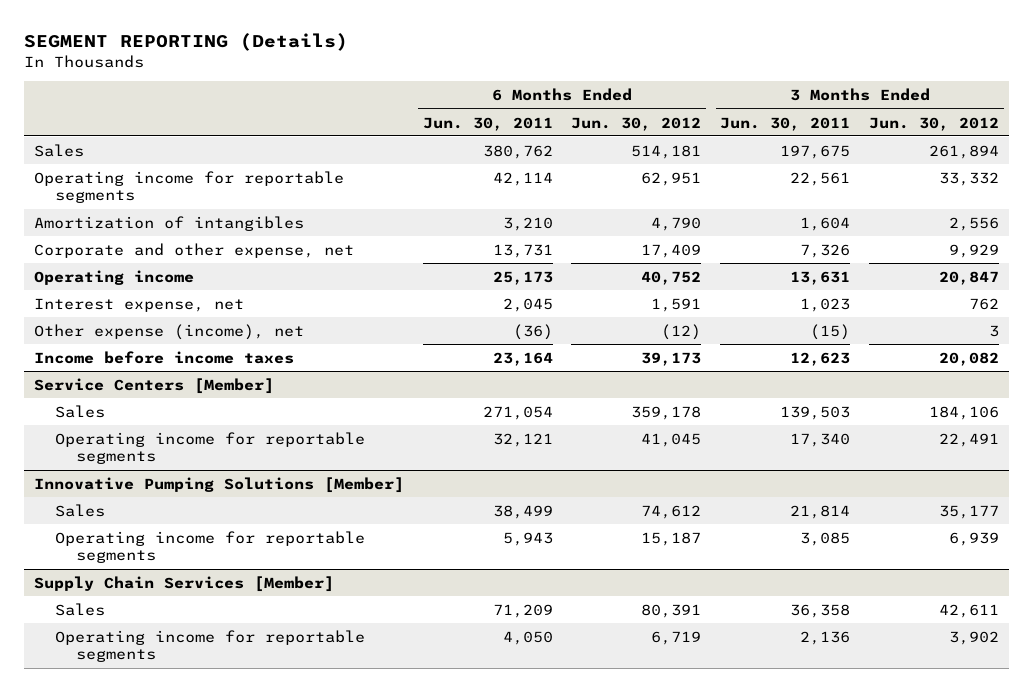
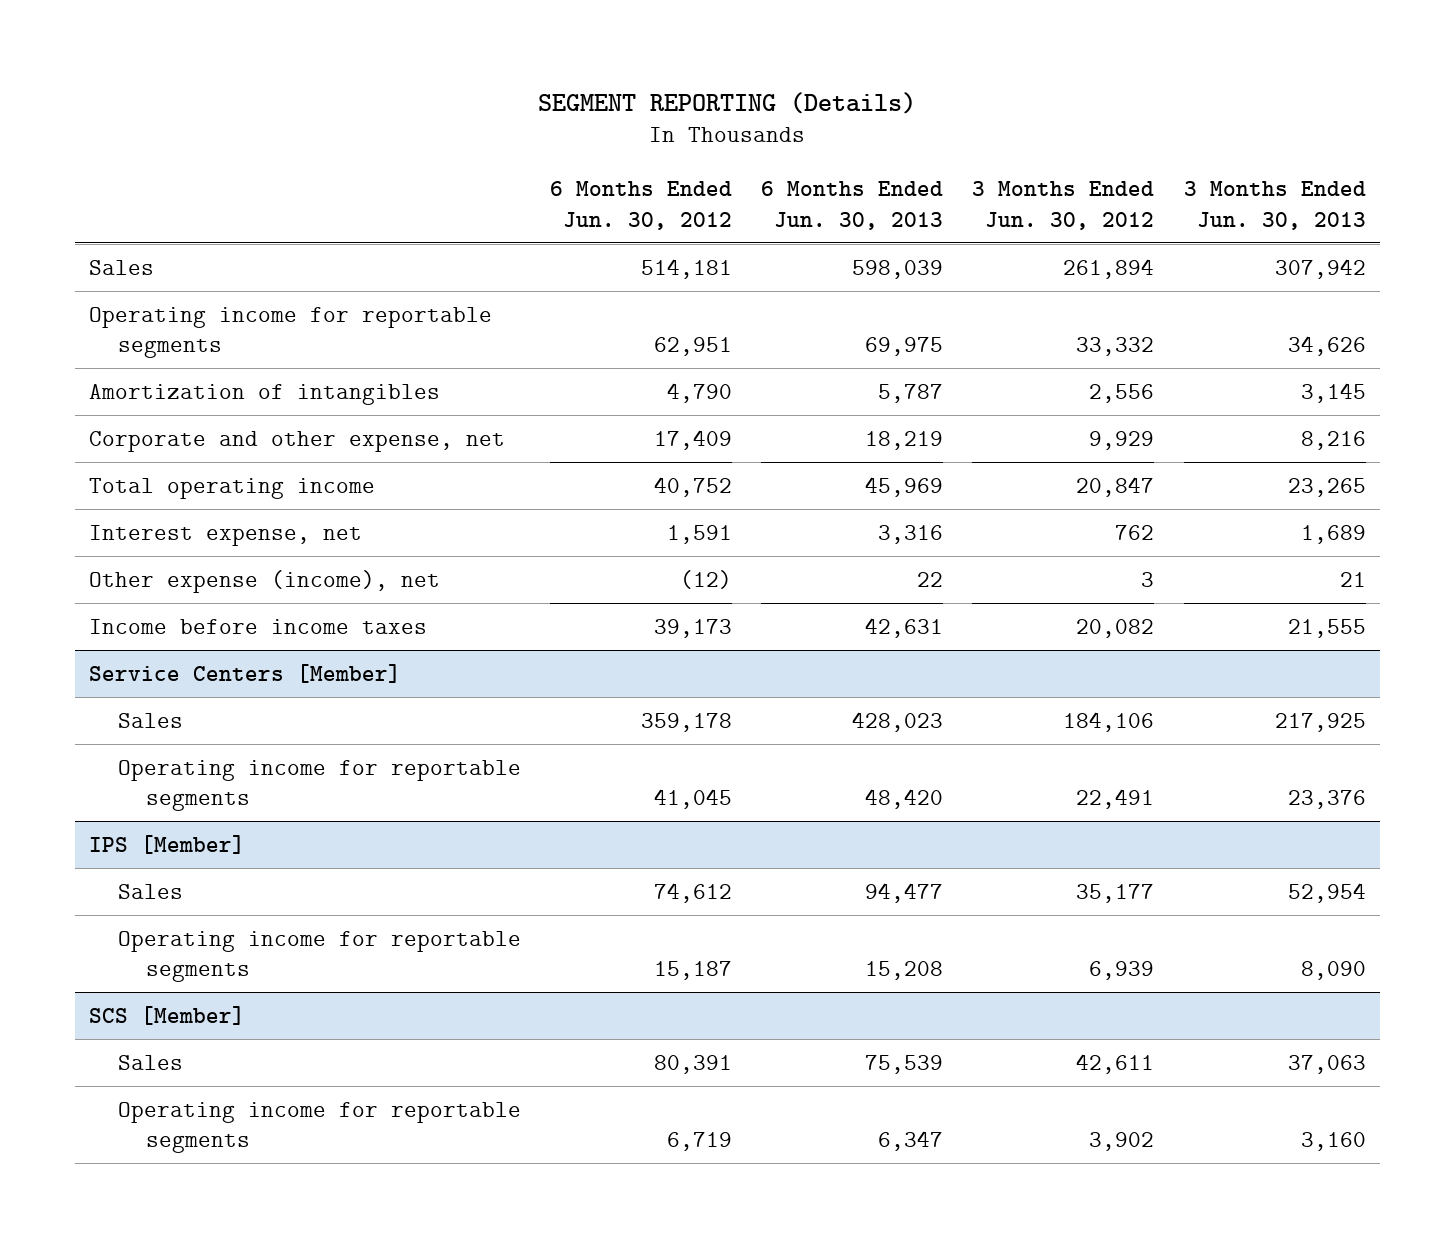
- | 6 Months Ended Jun. 30, 2011 | 6 Months Ended Jun. 30, 2012 | 3 Months Ended Jun. 30, 2011 | 3 Months Ended Jun. 30, 2012
+ | 6 Months Ended Jun. 30, 2012 | 6 Months Ended Jun. 30, 2013 | 3 Months Ended Jun. 30, 2012 | 3 Months Ended Jun. 30, 2013
- Operating income | 25,173 | 40,752 | 13,631 | 20,847
+ Total operating income | 40,752 | 45,969 | 20,847 | 23,265
- Innovative Pumping Solutions [Member]
+ IPS [Member]
- Supply Chain Services [Member]
+ SCS [Member]

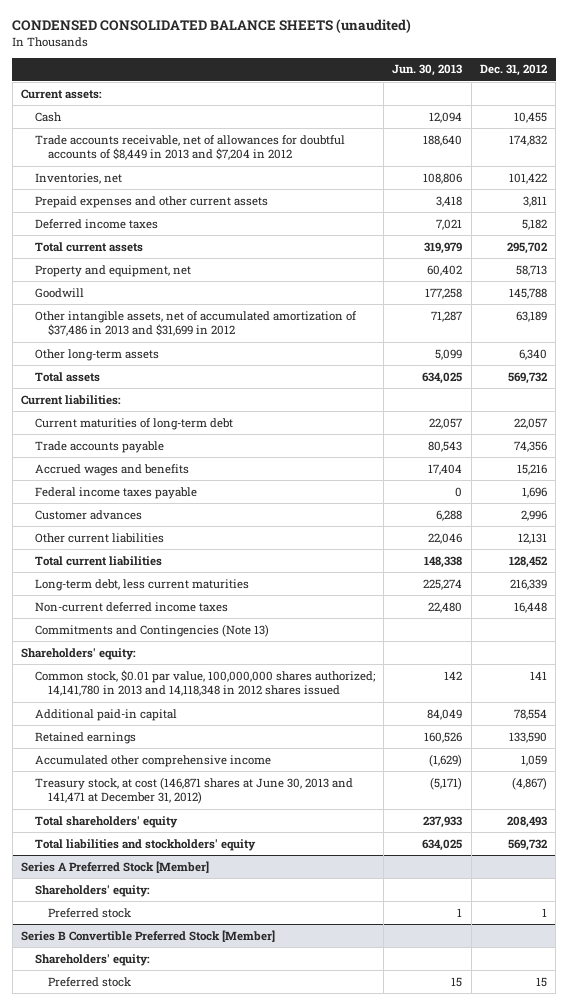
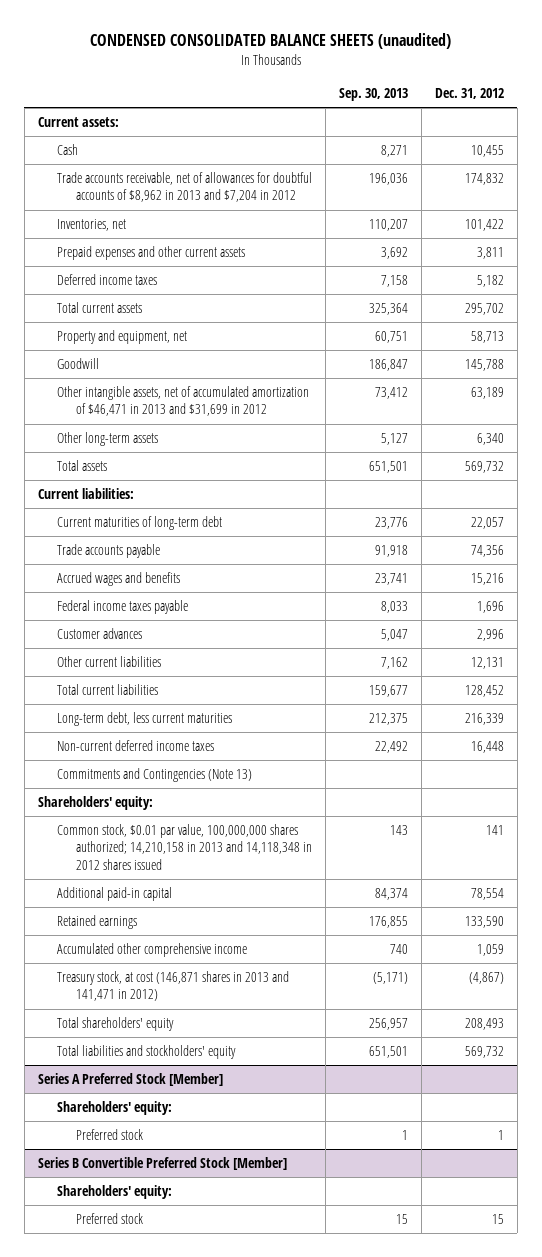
- | Jun. 30, 2013 | Dec. 31, 2012
+ | Sep. 30, 2013 | Dec. 31, 2012
- Trade accounts receivable, net of allowances for doubtful accounts of $8,449 in 2013 and $7,204 in 2012 | 188,640 | 174,832
+ Trade accounts receivable, net of allowances for doubtful accounts of $8,962 in 2013 and $7,204 in 2012 | 196,036 | 174,832
- Other intangible assets, net of accumulated amortization of $37,486 in 2013 and $31,699 in 2012 | 71,287 | 63,189
+ Other intangible assets, net of accumulated amortization of $46,471 in 2013 and $31,699 in 2012 | 73,412 | 63,189
- Common stock, $0.01 par value, 100,000,000 shares authorized; 14,141,780 in 2013 and 14,118,348 in 2012 shares issued | 142 | 141
+ Common stock, $0.01 par value, 100,000,000 shares authorized; 14,210,158 in 2013 and 14,118,348 in 2012 shares issued | 143 | 141
- Treasury stock, at cost (146,871 shares at June 30, 2013 and 141,471 at December 31, 2012) | (5,171) | (4,867)
+ Treasury stock, at cost (146,871 shares in 2013 and 141,471 in 2012) | (5,171) | (4,867)

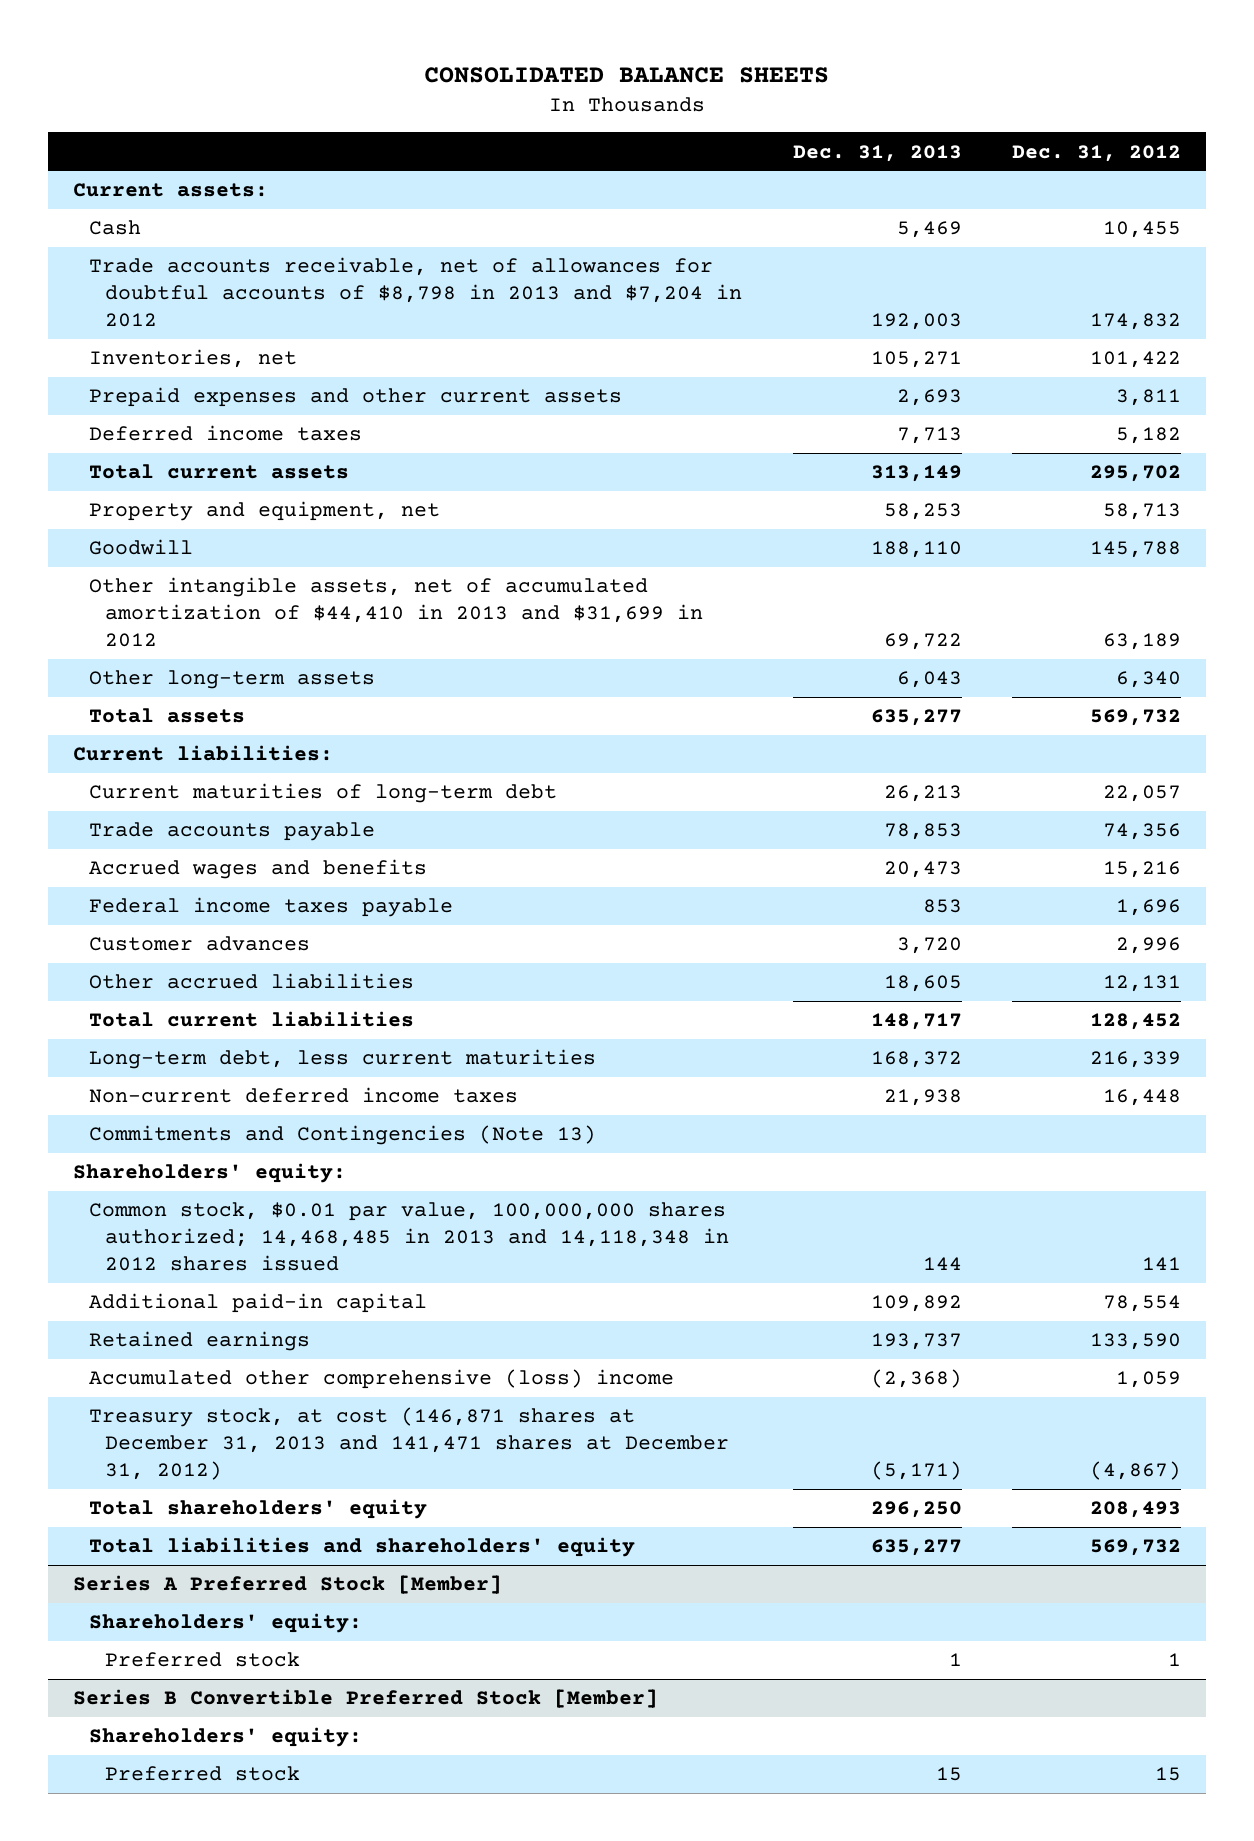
- CONDENSED CONSOLIDATED BALANCE SHEETS (unaudited)
+ CONSOLIDATED BALANCE SHEETS
- | Sep. 30, 2013 | Dec. 31, 2012
+ | Dec. 31, 2013 | Dec. 31, 2012
- Trade accounts receivable, net of allowances for doubtful accounts of $8,962 in 2013 and $7,204 in 2012 | 196,036 | 174,832
+ Trade accounts receivable, net of allowances for doubtful accounts of $8,798 in 2013 and $7,204 in 2012 | 192,003 | 174,832
- Other intangible assets, net of accumulated amortization of $46,471 in 2013 and $31,699 in 2012 | 73,412 | 63,189
+ Other intangible assets, net of accumulated amortization of $44,410 in 2013 and $31,699 in 2012 | 69,722 | 63,189
- Other current liabilities | 7,162 | 12,131
+ Other accrued liabilities | 18,605 | 12,131
- Common stock, $0.01 par value, 100,000,000 shares authorized; 14,210,158 in 2013 and 14,118,348 in 2012 shares issued | 143 | 141
+ Common stock, $0.01 par value, 100,000,000 shares authorized; 14,468,485 in 2013 and 14,118,348 in 2012 shares issued | 144 | 141
- Accumulated other comprehensive income | 740 | 1,059
- Treasury stock, at cost (146,871 shares in 2013 and 141,471 in 2012) | (5,171) | (4,867)
+ Accumulated other comprehensive (loss) income | (2,368) | 1,059
+ Treasury stock, at cost (146,871 shares at December 31, 2013 and 141,471 shares at December 31, 2012) | (5,171) | (4,867)
- Total liabilities and stockholders' equity | 651,501 | 569,732
+ Total liabilities and shareholders' equity | 635,277 | 569,732

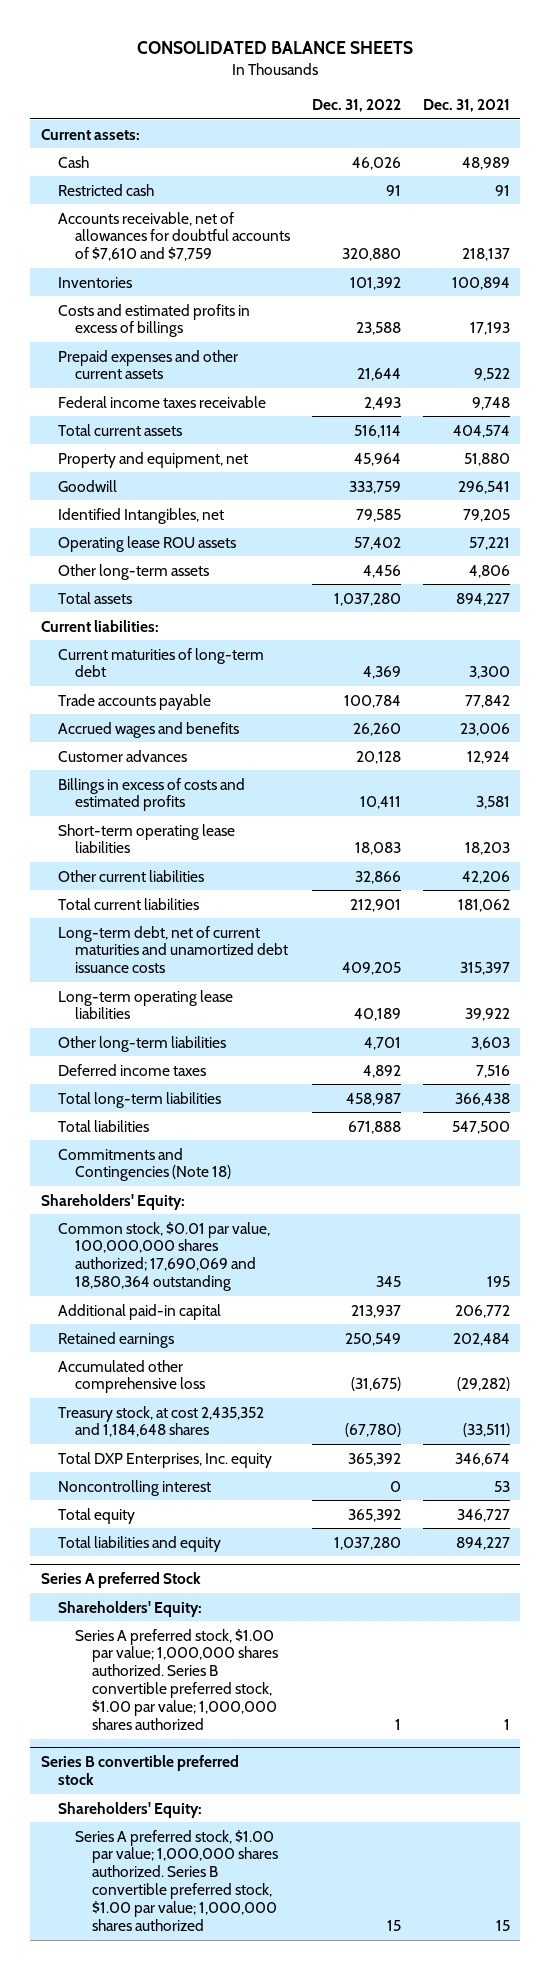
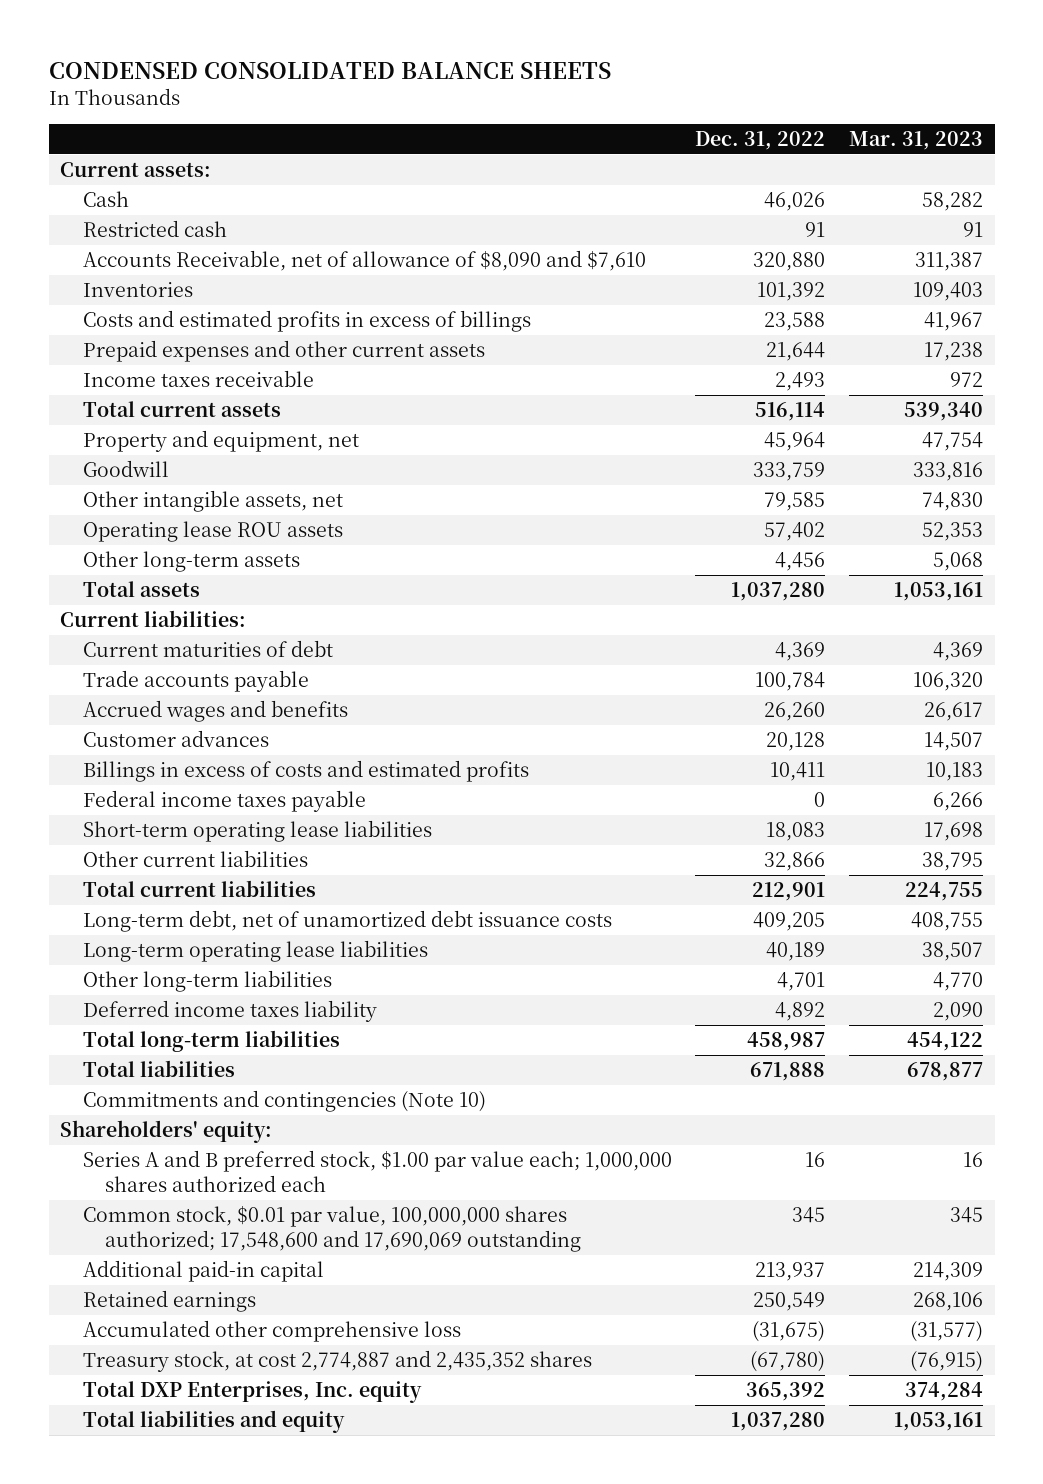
- CONSOLIDATED BALANCE SHEETS
+ CONDENSED CONSOLIDATED BALANCE SHEETS
- | Dec. 31, 2022 | Dec. 31, 2021
+ | Dec. 31, 2022 | Mar. 31, 2023
- Accounts receivable, net of allowances for doubtful accounts of $7,610 and $7,759 | 320,880 | 218,137
+ Accounts Receivable, net of allowance of $8,090 and $7,610 | 320,880 | 311,387
- Federal income taxes receivable | 2,493 | 9,748
+ Income taxes receivable | 2,493 | 972
- Identified Intangibles, net | 79,585 | 79,205
+ Other intangible assets, net | 79,585 | 74,830
- Current maturities of long-term debt | 4,369 | 3,300
+ Current maturities of debt | 4,369 | 4,369
+ Federal income taxes payable | 0 | 6,266
- Long-term debt, net of current maturities and unamortized debt issuance costs | 409,205 | 315,397
+ Long-term debt, net of unamortized debt issuance costs | 409,205 | 408,755
- Deferred income taxes | 4,892 | 7,516
+ Deferred income taxes liability | 4,892 | 2,090
- Commitments and Contingencies (Note 18)
- Shareholders' Equity:
- Common stock, $0.01 par value, 100,000,000 shares authorized; 17,690,069 and 18,580,364 outstanding | 345 | 195
+ Commitments and contingencies (Note 10)
+ Shareholders' equity:
+ Series A and B preferred stock, $1.00 par value each; 1,000,000 shares authorized each | 16 | 16
+ Common stock, $0.01 par value, 100,000,000 shares authorized; 17,548,600 and 17,690,069 outstanding | 345 | 345
- Treasury stock, at cost 2,435,352 and 1,184,648 shares | (67,780) | (33,511)
+ Treasury stock, at cost 2,774,887 and 2,435,352 shares | (67,780) | (76,915)
- Noncontrolling interest | 0 | 53
- Total equity | 365,392 | 346,727
- Series A preferred Stock
- Shareholders' Equity:
- Series A preferred stock, $1.00 par value; 1,000,000 shares authorized. Series B convertible preferred stock, $1.00 par value; 1,000,000 shares authorized | 1 | 1
- Series B convertible preferred stock
- Shareholders' Equity:
- Series A preferred stock, $1.00 par value; 1,000,000 shares authorized. Series B convertible preferred stock, $1.00 par value; 1,000,000 shares authorized | 15 | 15

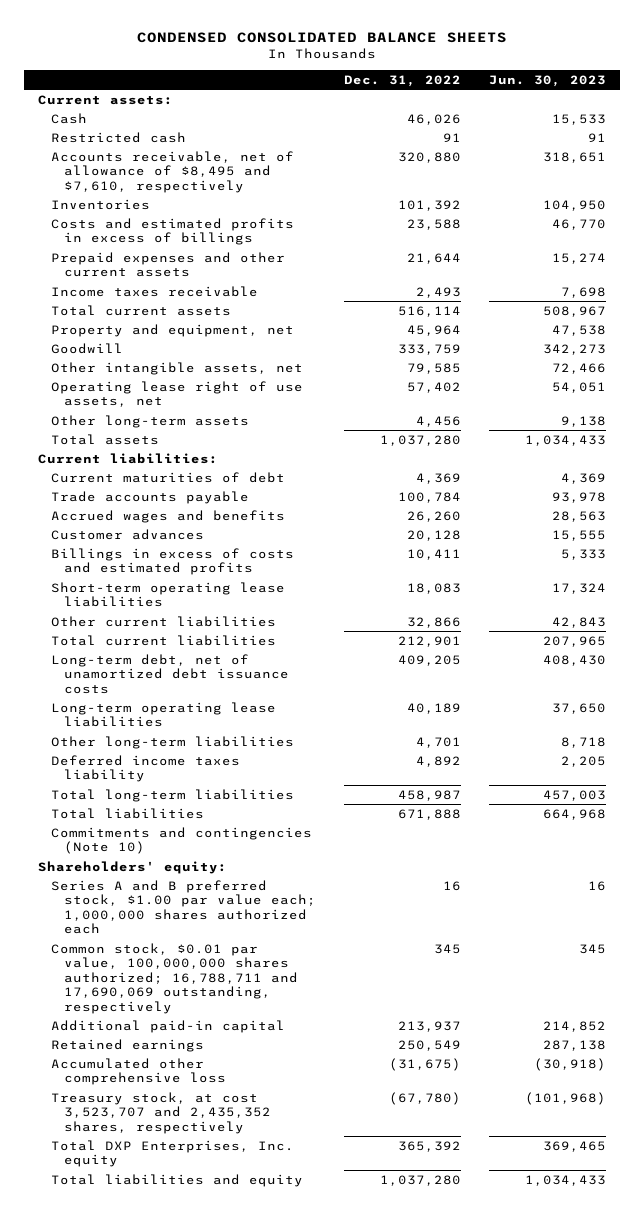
- | Dec. 31, 2022 | Mar. 31, 2023
+ | Dec. 31, 2022 | Jun. 30, 2023
- Accounts Receivable, net of allowance of $8,090 and $7,610 | 320,880 | 311,387
+ Accounts receivable, net of allowance of $8,495 and $7,610, respectively | 320,880 | 318,651
- Operating lease ROU assets | 57,402 | 52,353
+ Operating lease right of use assets, net | 57,402 | 54,051
- Federal income taxes payable | 0 | 6,266
- Common stock, $0.01 par value, 100,000,000 shares authorized; 17,548,600 and 17,690,069 outstanding | 345 | 345
+ Common stock, $0.01 par value, 100,000,000 shares authorized; 16,788,711 and 17,690,069 outstanding, respectively | 345 | 345
- Treasury stock, at cost 2,774,887 and 2,435,352 shares | (67,780) | (76,915)
+ Treasury stock, at cost 3,523,707 and 2,435,352 shares, respectively | (67,780) | (101,968)

